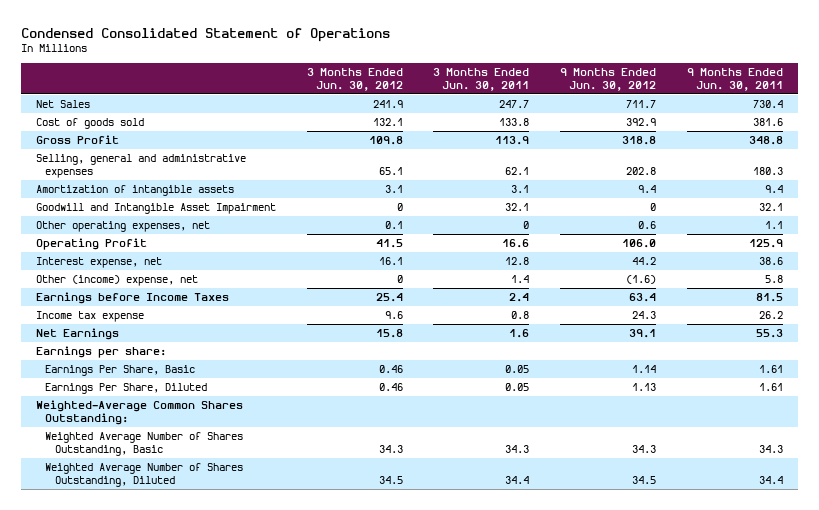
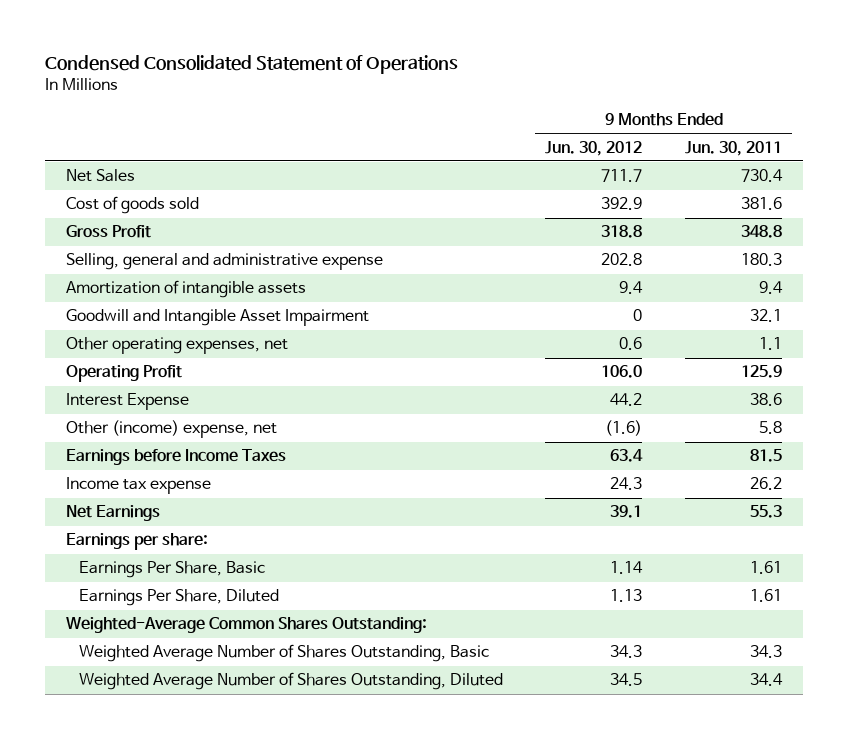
- | 3 Months Ended Jun. 30, 2012 | 3 Months Ended Jun. 30, 2011 | 9 Months Ended Jun. 30, 2012 | 9 Months Ended Jun. 30, 2011
+ | 9 Months Ended Jun. 30, 2012 | 9 Months Ended Jun. 30, 2011
- Selling, general and administrative expenses | 65.1 | 62.1 | 202.8 | 180.3
+ Selling, general and administrative expense | 202.8 | 180.3
- Interest expense, net | 16.1 | 12.8 | 44.2 | 38.6
+ Interest Expense | 44.2 | 38.6

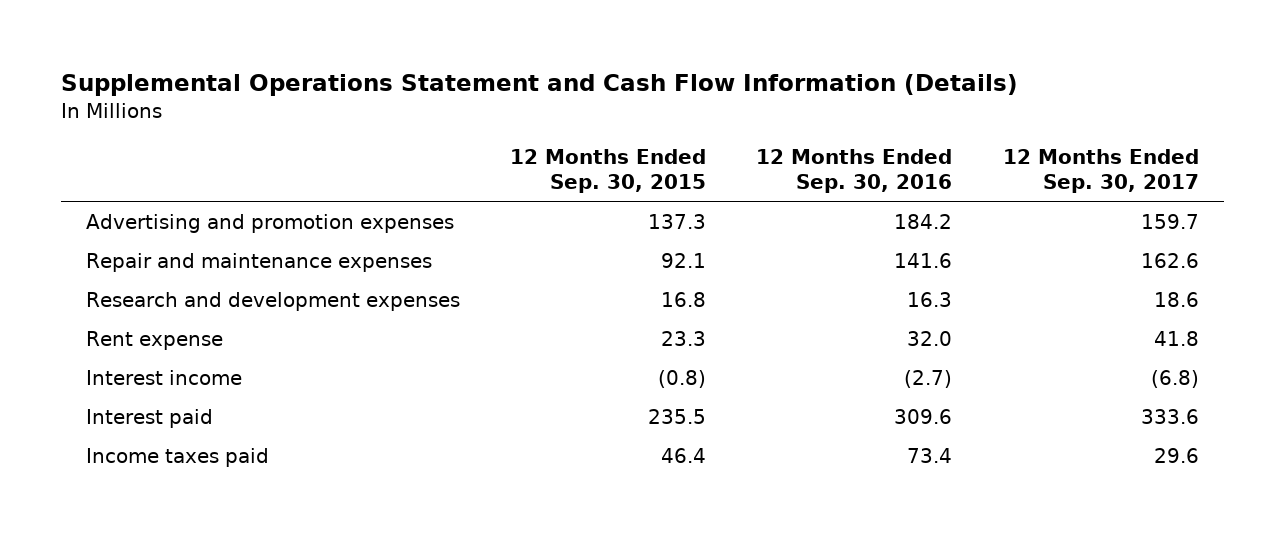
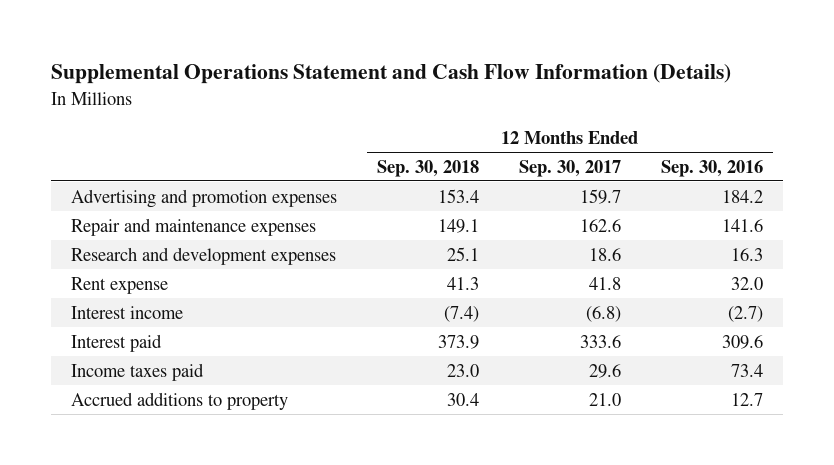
- | 12 Months Ended Sep. 30, 2015 | 12 Months Ended Sep. 30, 2016 | 12 Months Ended Sep. 30, 2017
+ | 12 Months Ended Sep. 30, 2018 | 12 Months Ended Sep. 30, 2017 | 12 Months Ended Sep. 30, 2016
+ Accrued additions to property | 30.4 | 21.0 | 12.7

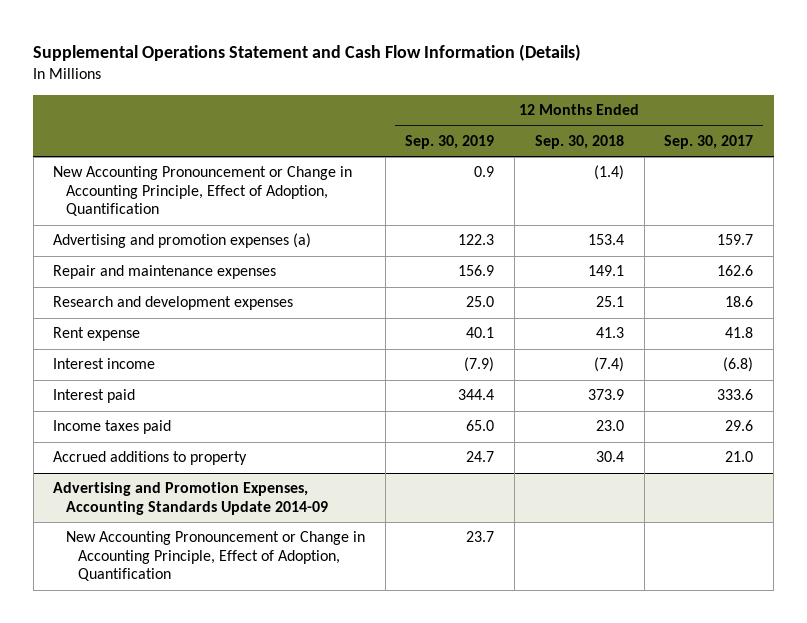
- | 12 Months Ended Sep. 30, 2018 | 12 Months Ended Sep. 30, 2017 | 12 Months Ended Sep. 30, 2016
+ | 12 Months Ended Sep. 30, 2019 | 12 Months Ended Sep. 30, 2018 | 12 Months Ended Sep. 30, 2017
- Advertising and promotion expenses | 153.4 | 159.7 | 184.2
+ New Accounting Pronouncement or Change in Accounting Principle, Effect of Adoption, Quantification | 0.9 | (1.4) |
+ Advertising and promotion expenses (a) | 122.3 | 153.4 | 159.7
+ Advertising and Promotion Expenses, Accounting Standards Update 2014-09
+ New Accounting Pronouncement or Change in Accounting Principle, Effect of Adoption, Quantification | 23.7 | |

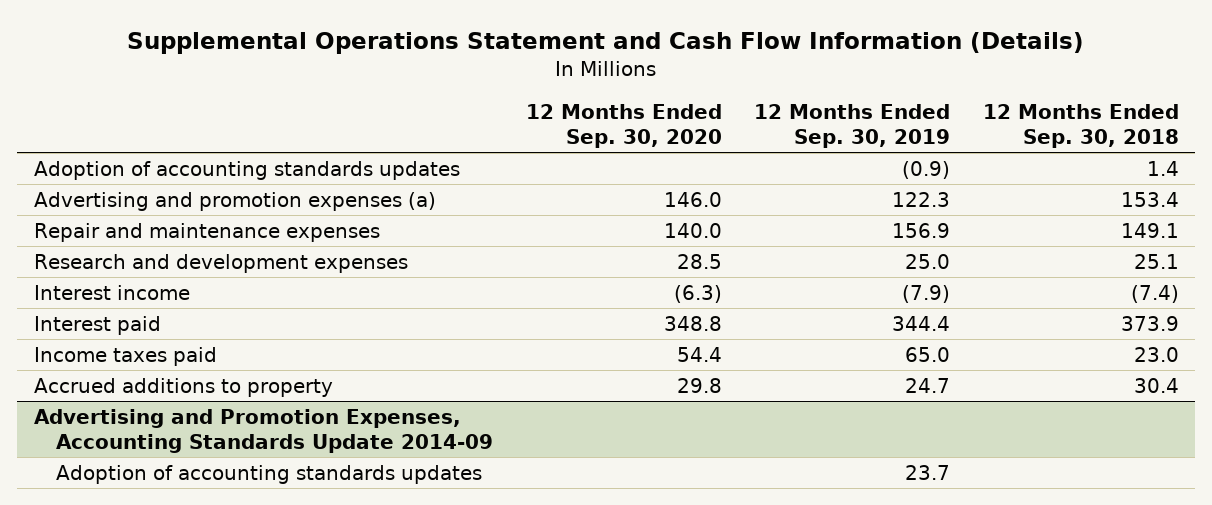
- | 12 Months Ended Sep. 30, 2019 | 12 Months Ended Sep. 30, 2018 | 12 Months Ended Sep. 30, 2017
+ | 12 Months Ended Sep. 30, 2020 | 12 Months Ended Sep. 30, 2019 | 12 Months Ended Sep. 30, 2018
- New Accounting Pronouncement or Change in Accounting Principle, Effect of Adoption, Quantification | 0.9 | (1.4) |
+ Adoption of accounting standards updates | | (0.9) | 1.4
- Rent expense | 40.1 | 41.3 | 41.8
@ Advertising and Promotion Expenses, Accounting Standards Update 2014-09
- New Accounting Pronouncement or Change in Accounting Principle, Effect of Adoption, Quantification | 23.7 | |
+ Adoption of accounting standards updates | | 23.7 |

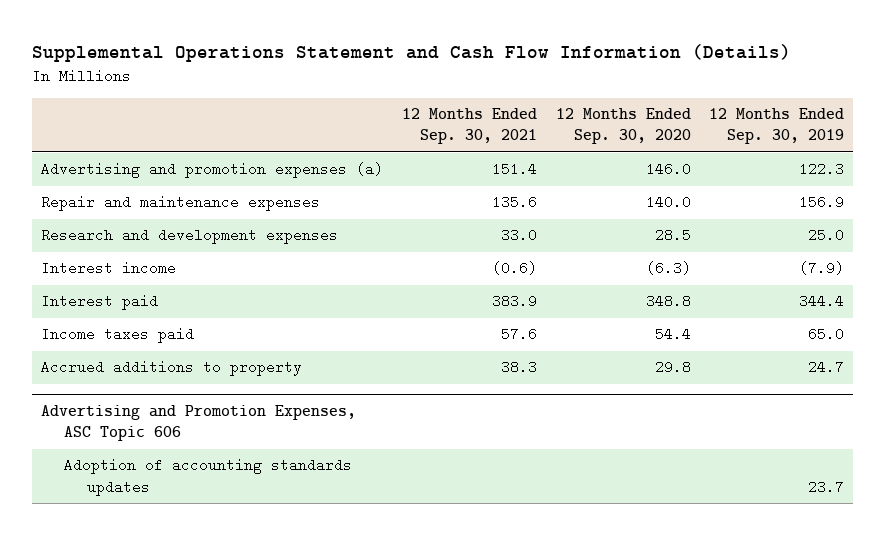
- | 12 Months Ended Sep. 30, 2020 | 12 Months Ended Sep. 30, 2019 | 12 Months Ended Sep. 30, 2018
+ | 12 Months Ended Sep. 30, 2021 | 12 Months Ended Sep. 30, 2020 | 12 Months Ended Sep. 30, 2019
- Adoption of accounting standards updates | | (0.9) | 1.4
- Advertising and Promotion Expenses, Accounting Standards Update 2014-09
+ Advertising and Promotion Expenses, ASC Topic 606

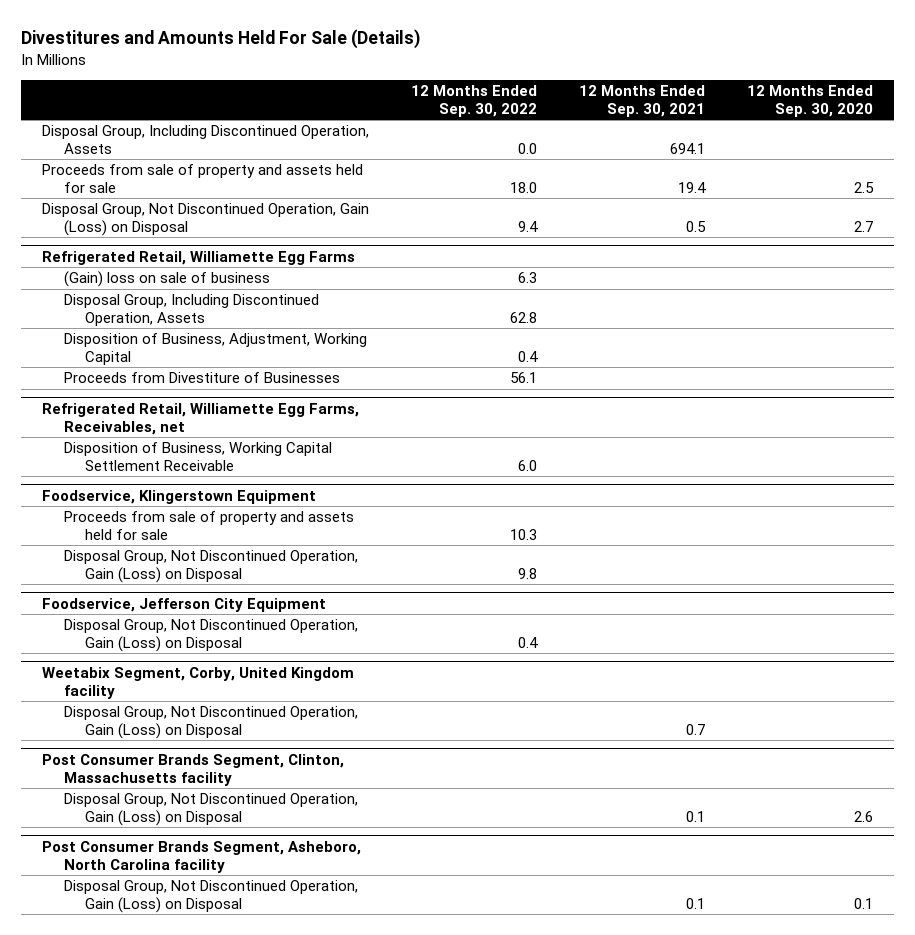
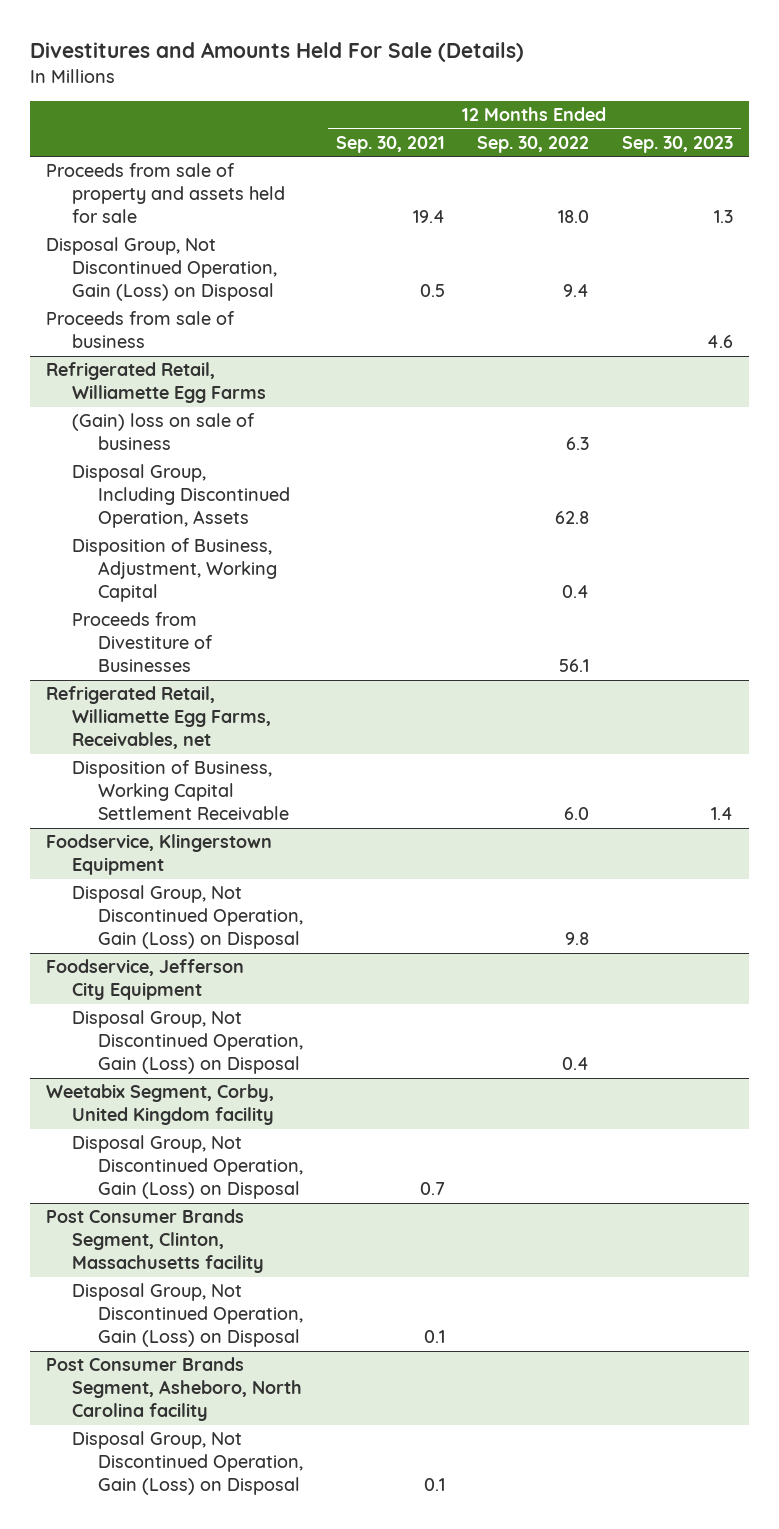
- | 12 Months Ended Sep. 30, 2022 | 12 Months Ended Sep. 30, 2021 | 12 Months Ended Sep. 30, 2020
+ | 12 Months Ended Sep. 30, 2021 | 12 Months Ended Sep. 30, 2022 | 12 Months Ended Sep. 30, 2023
- Disposal Group, Including Discontinued Operation, Assets | 0.0 | 694.1 |
+ Proceeds from sale of business | | | 4.6
@ Foodservice, Klingerstown Equipment
- Proceeds from sale of property and assets held for sale | 10.3 | |

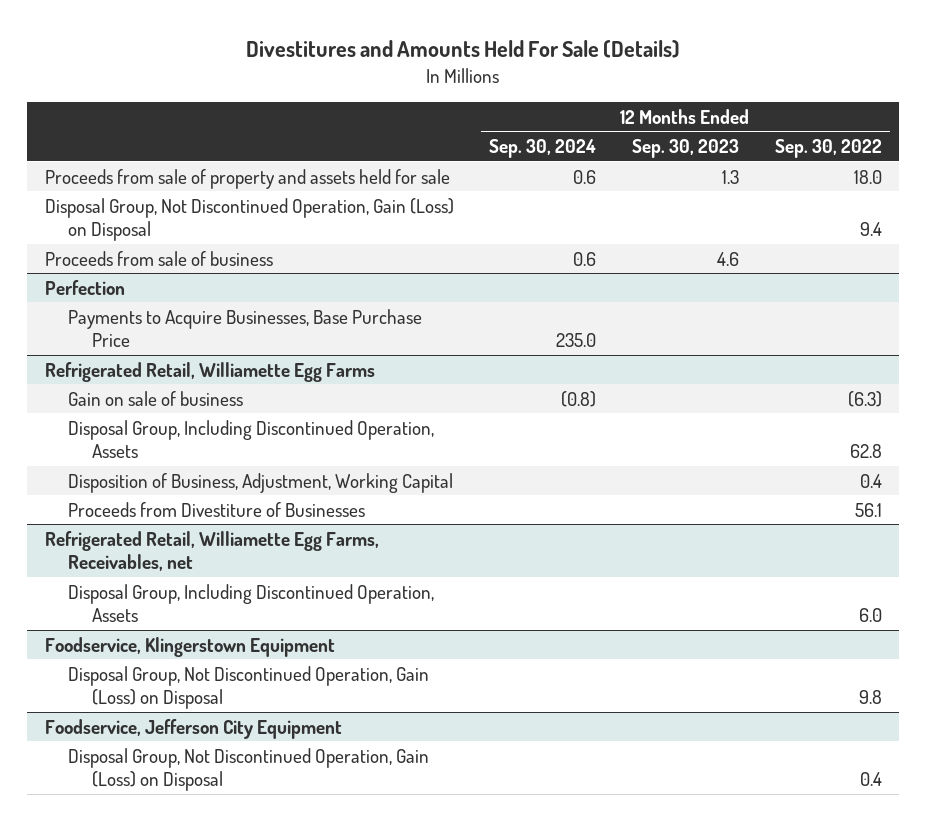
- | 12 Months Ended Sep. 30, 2021 | 12 Months Ended Sep. 30, 2022 | 12 Months Ended Sep. 30, 2023
+ | 12 Months Ended Sep. 30, 2024 | 12 Months Ended Sep. 30, 2023 | 12 Months Ended Sep. 30, 2022
+ Perfection
+ Payments to Acquire Businesses, Base Purchase Price | 235.0 | |
@ Refrigerated Retail, Williamette Egg Farms
- (Gain) loss on sale of business | | 6.3 |
+ Gain on sale of business | (0.8) | | (6.3)
@ Refrigerated Retail, Williamette Egg Farms, Receivables, net
- Disposition of Business, Working Capital Settlement Receivable | | 6.0 | 1.4
+ Disposal Group, Including Discontinued Operation, Assets | | | 6.0
- Weetabix Segment, Corby, United Kingdom facility
- Disposal Group, Not Discontinued Operation, Gain (Loss) on Disposal | 0.7 | |
- Post Consumer Brands Segment, Clinton, Massachusetts facility
- Disposal Group, Not Discontinued Operation, Gain (Loss) on Disposal | 0.1 | |
- Post Consumer Brands Segment, Asheboro, North Carolina facility
- Disposal Group, Not Discontinued Operation, Gain (Loss) on Disposal | 0.1 | |

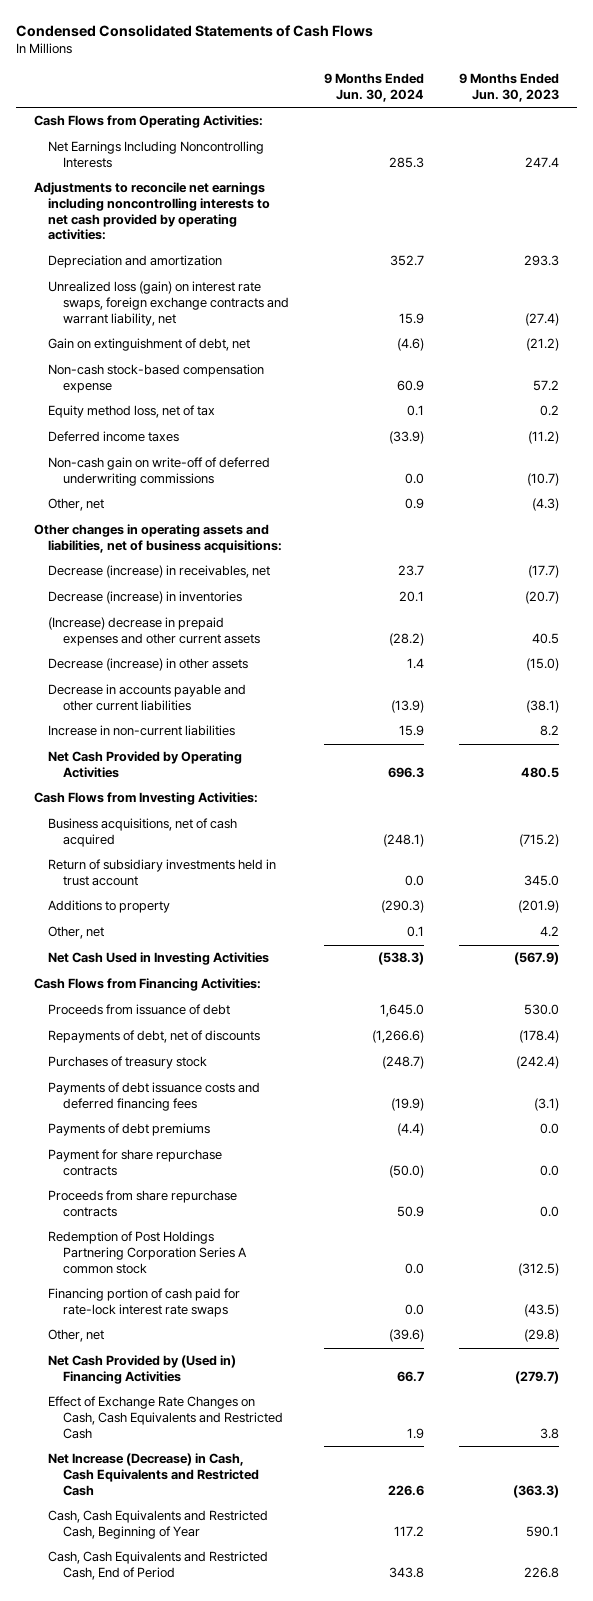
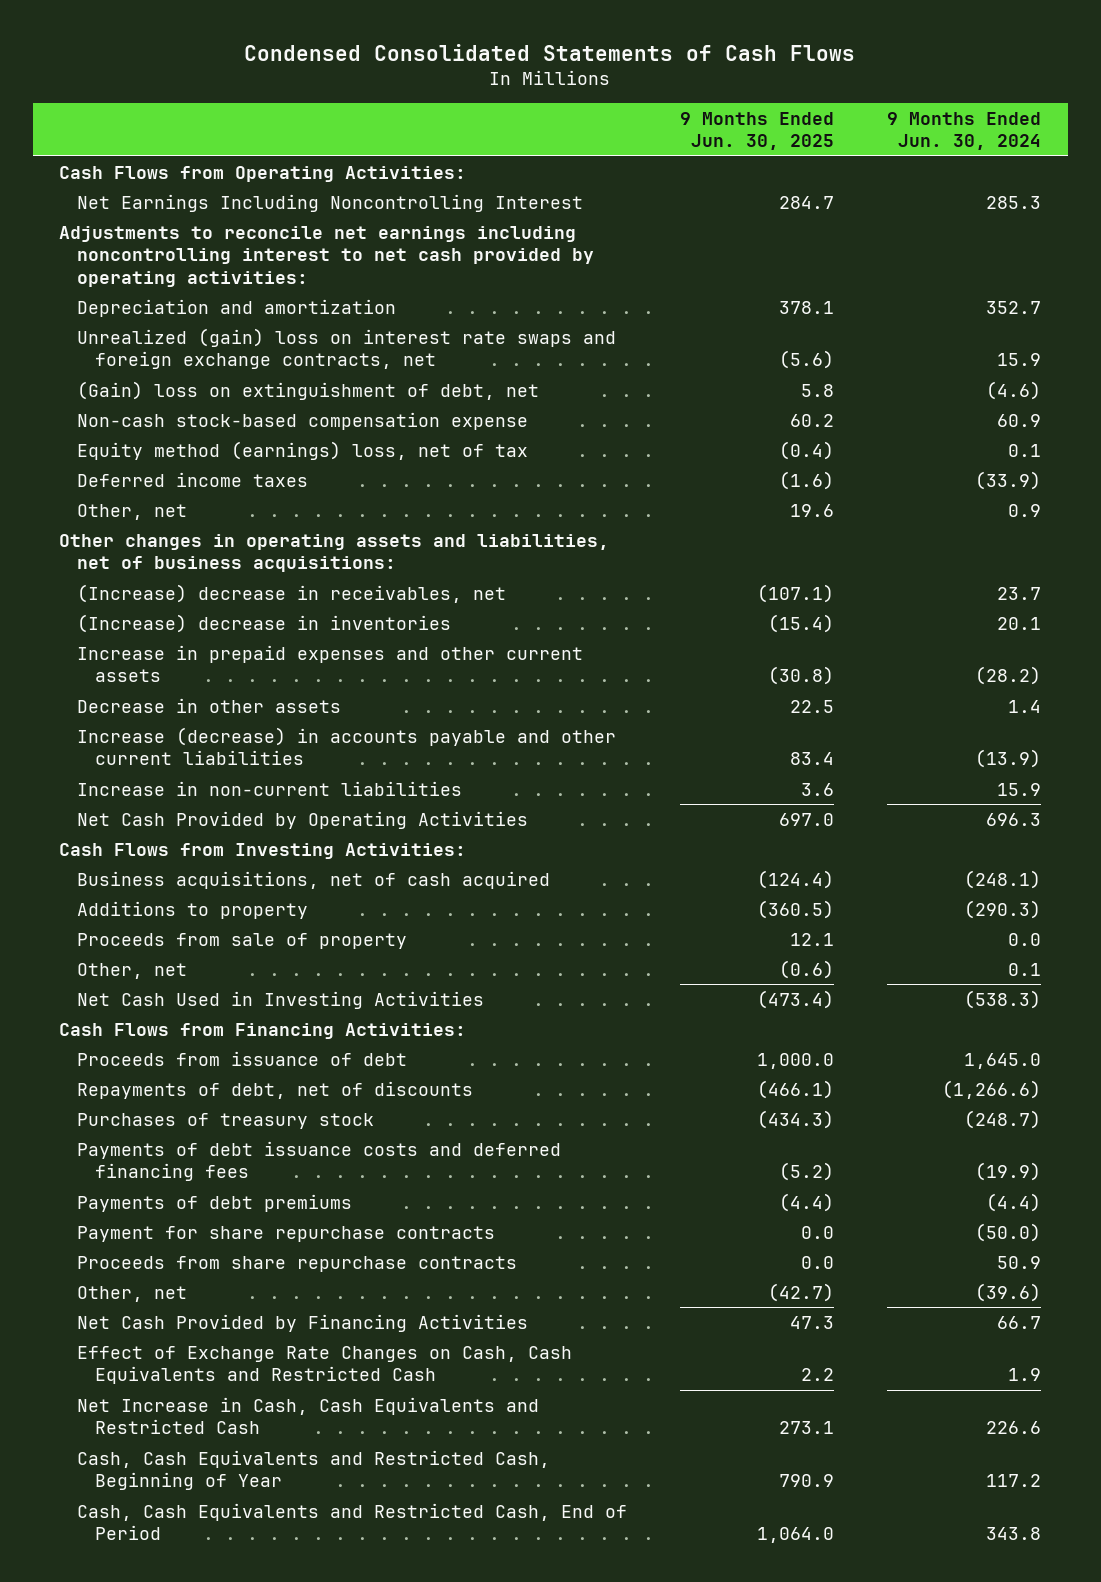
- | 9 Months Ended Jun. 30, 2024 | 9 Months Ended Jun. 30, 2023
+ | 9 Months Ended Jun. 30, 2025 | 9 Months Ended Jun. 30, 2024
- Net Earnings Including Noncontrolling Interests | 285.3 | 247.4
- Adjustments to reconcile net earnings including noncontrolling interests to net cash provided by operating activities:
+ Net Earnings Including Noncontrolling Interest | 284.7 | 285.3
+ Adjustments to reconcile net earnings including noncontrolling interest to net cash provided by operating activities:
- Unrealized loss (gain) on interest rate swaps, foreign exchange contracts and warrant liability, net | 15.9 | (27.4)
- Gain on extinguishment of debt, net | (4.6) | (21.2)
+ Unrealized (gain) loss on interest rate swaps and foreign exchange contracts, net | (5.6) | 15.9
+ (Gain) loss on extinguishment of debt, net | 5.8 | (4.6)
- Equity method loss, net of tax | 0.1 | 0.2
+ Equity method (earnings) loss, net of tax | (0.4) | 0.1
- Non-cash gain on write-off of deferred underwriting commissions | 0.0 | (10.7)
- Decrease (increase) in receivables, net | 23.7 | (17.7)
- Decrease (increase) in inventories | 20.1 | (20.7)
- (Increase) decrease in prepaid expenses and other current assets | (28.2) | 40.5
- Decrease (increase) in other assets | 1.4 | (15.0)
- Decrease in accounts payable and other current liabilities | (13.9) | (38.1)
+ (Increase) decrease in receivables, net | (107.1) | 23.7
+ (Increase) decrease in inventories | (15.4) | 20.1
+ Increase in prepaid expenses and other current assets | (30.8) | (28.2)
+ Decrease in other assets | 22.5 | 1.4
+ Increase (decrease) in accounts payable and other current liabilities | 83.4 | (13.9)
- Return of subsidiary investments held in trust account | 0.0 | 345.0
+ Proceeds from sale of property | 12.1 | 0.0
- Redemption of Post Holdings Partnering Corporation Series A common stock | 0.0 | (312.5)
- Financing portion of cash paid for rate-lock interest rate swaps | 0.0 | (43.5)
- Net Cash Provided by (Used in) Financing Activities | 66.7 | (279.7)
+ Net Cash Provided by Financing Activities | 47.3 | 66.7
- Net Increase (Decrease) in Cash, Cash Equivalents and Restricted Cash | 226.6 | (363.3)
+ Net Increase in Cash, Cash Equivalents and Restricted Cash | 273.1 | 226.6

